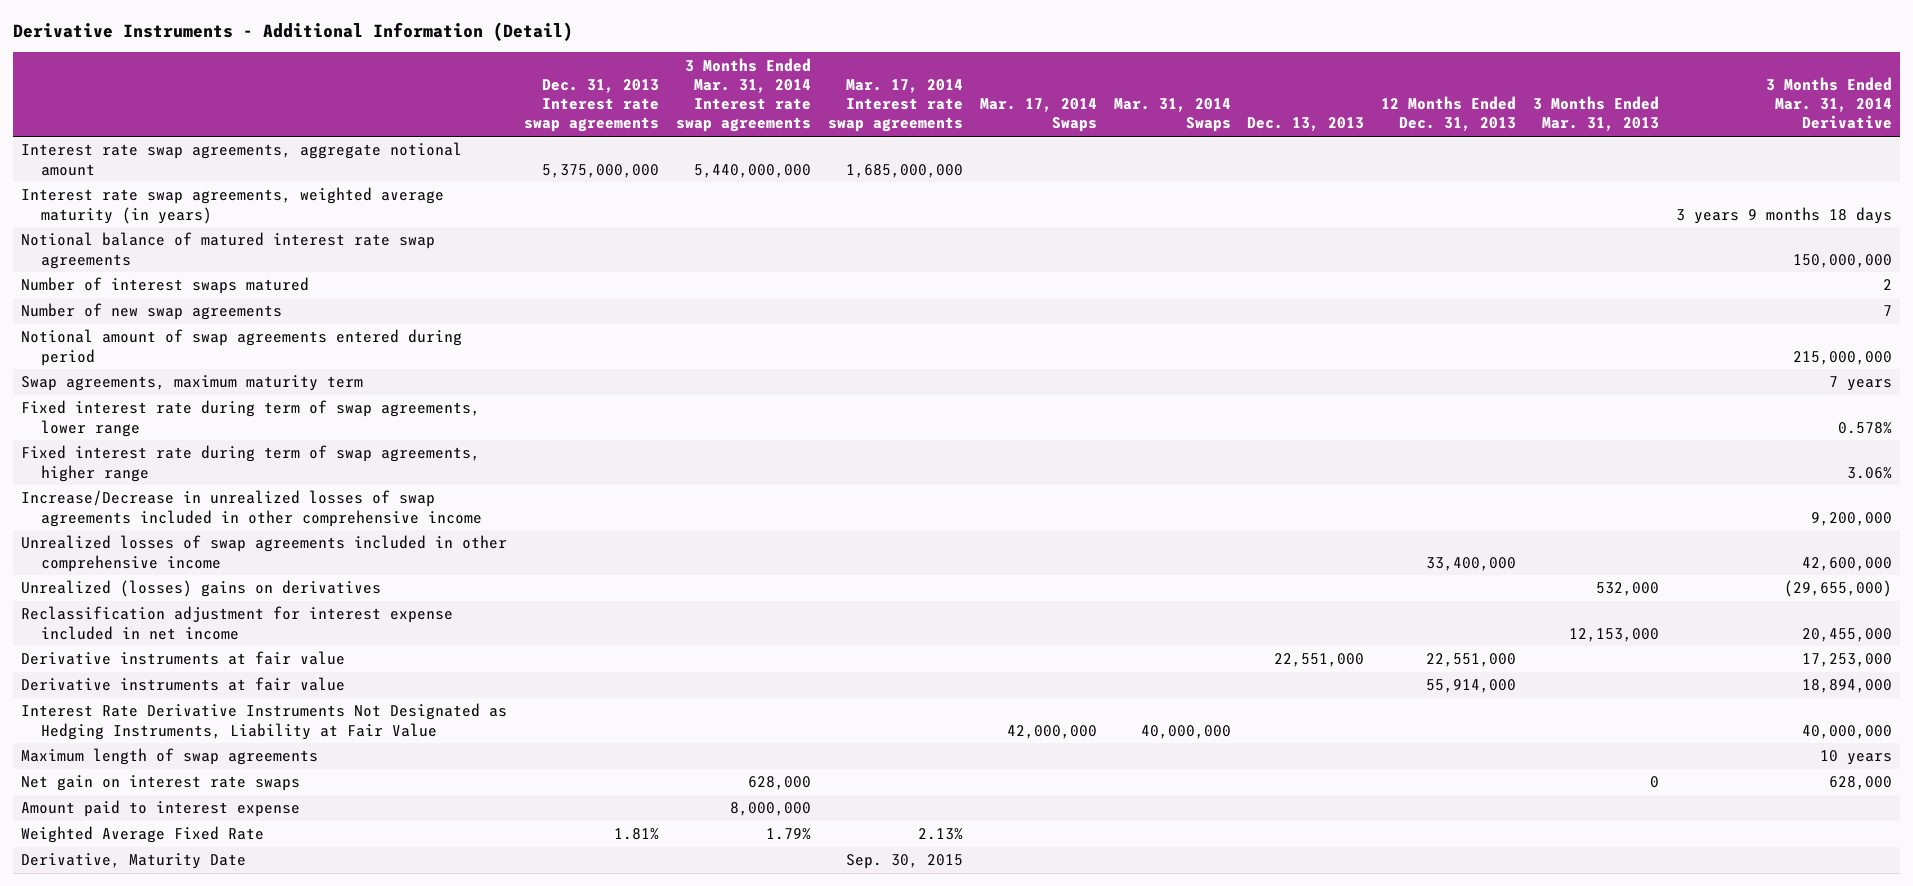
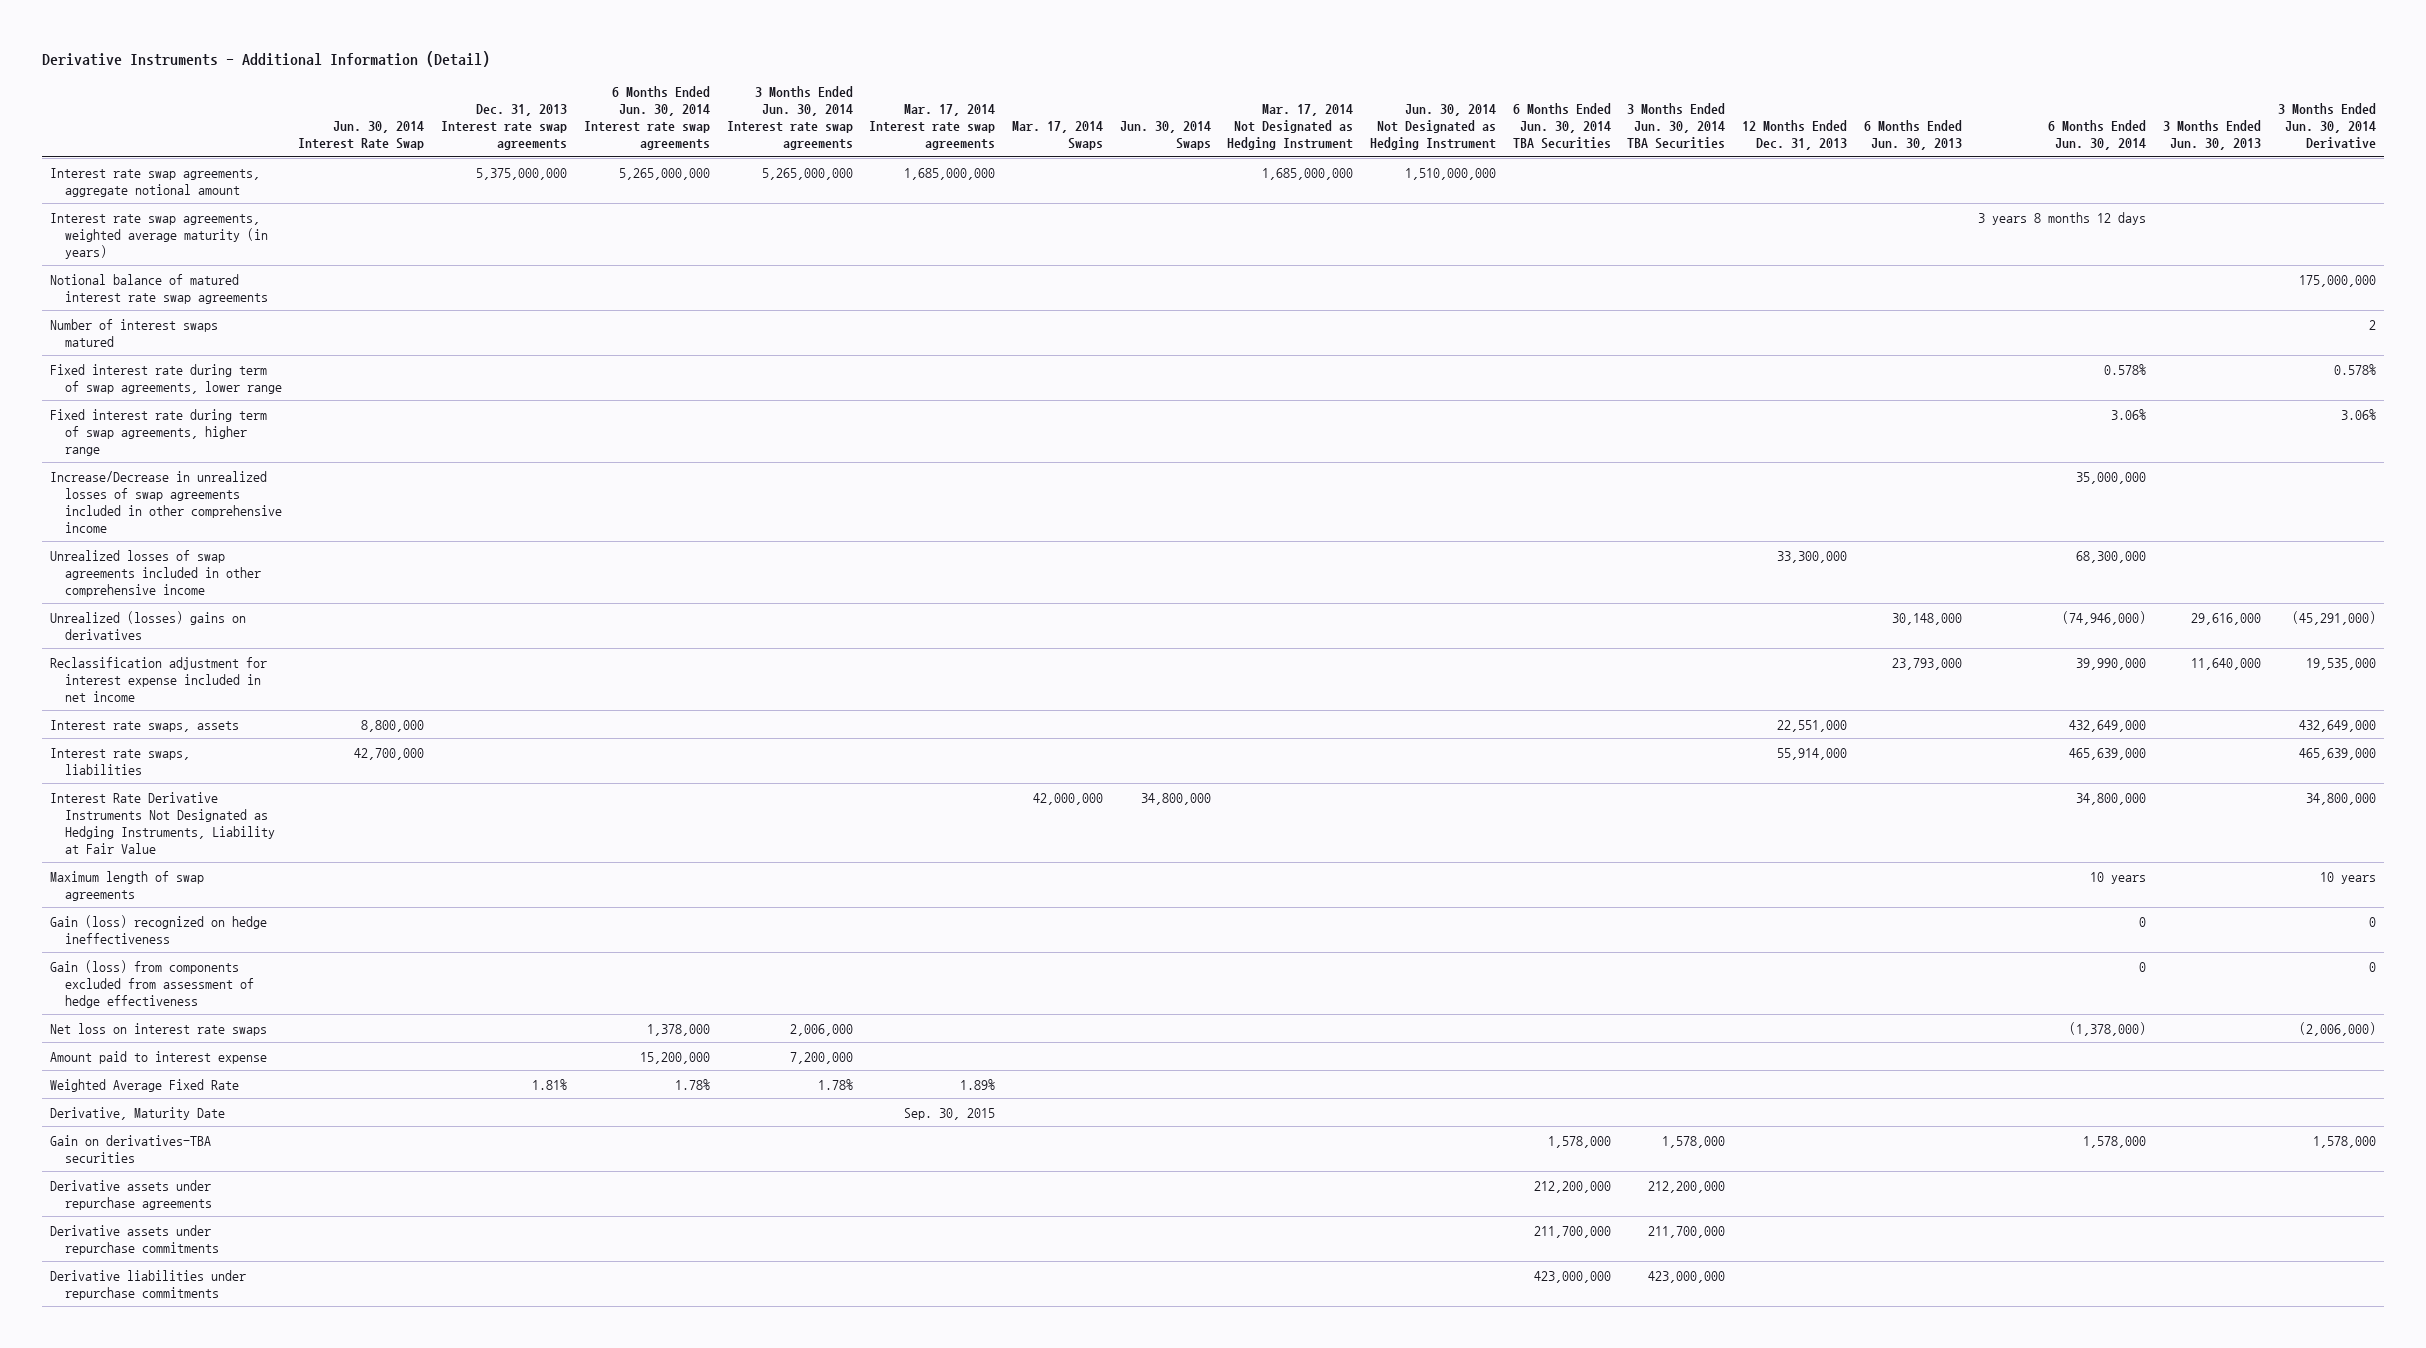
- | Dec. 31, 2013 Interest rate swap agreements | 3 Months Ended Mar. 31, 2014 Interest rate swap agreements | Mar. 17, 2014 Interest rate swap agreements | Mar. 17, 2014 Swaps | Mar. 31, 2014 Swaps | Dec. 13, 2013 | 12 Months Ended Dec. 31, 2013 | 3 Months Ended Mar. 31, 2013 | 3 Months Ended Mar. 31, 2014 Derivative
+ | Jun. 30, 2014 Interest Rate Swap | Dec. 31, 2013 Interest rate swap agreements | 6 Months Ended Jun. 30, 2014 Interest rate swap agreements | 3 Months Ended Jun. 30, 2014 Interest rate swap agreements | Mar. 17, 2014 Interest rate swap agreements | Mar. 17, 2014 Swaps | Jun. 30, 2014 Swaps | Mar. 17, 2014 Not Designated as Hedging Instrument | Jun. 30, 2014 Not Designated as Hedging Instrument | 6 Months Ended Jun. 30, 2014 TBA Securities | 3 Months Ended Jun. 30, 2014 TBA Securities | 12 Months Ended Dec. 31, 2013 | 6 Months Ended Jun. 30, 2013 | 6 Months Ended Jun. 30, 2014 | 3 Months Ended Jun. 30, 2013 | 3 Months Ended Jun. 30, 2014 Derivative
- Number of new swap agreements | | | | | | | | | 7
- Notional amount of swap agreements entered during period | | | | | | | | | 215,000,000
- Swap agreements, maximum maturity term | | | | | | | | | 7 years
- Unrealized losses of swap agreements included in other comprehensive income | | | | | | | 33,400,000 | | 42,600,000
+ Unrealized losses of swap agreements included in other comprehensive income | | | | | | | | | | | | 33,300,000 | | 68,300,000 | |
- Derivative instruments at fair value | | | | | | 22,551,000 | 22,551,000 | | 17,253,000
- Derivative instruments at fair value | | | | | | | 55,914,000 | | 18,894,000
+ Interest rate swaps, assets | 8,800,000 | | | | | | | | | | | 22,551,000 | | 432,649,000 | | 432,649,000
+ Interest rate swaps, liabilities | 42,700,000 | | | | | | | | | | | 55,914,000 | | 465,639,000 | | 465,639,000
- Net gain on interest rate swaps | | 628,000 | | | | | | 0 | 628,000
+ Gain (loss) recognized on hedge ineffectiveness | | | | | | | | | | | | | | 0 | | 0
+ Gain (loss) from components excluded from assessment of hedge effectiveness | | | | | | | | | | | | | | 0 | | 0
+ Net loss on interest rate swaps | | | 1,378,000 | 2,006,000 | | | | | | | | | | (1,378,000) | | (2,006,000)
- Weighted Average Fixed Rate | 1.81% | 1.79% | 2.13% | | | | | |
+ Weighted Average Fixed Rate | | 1.81% | 1.78% | 1.78% | 1.89% | | | | | | | | | | |
+ Gain on derivatives-TBA securities | | | | | | | | | | 1,578,000 | 1,578,000 | | | 1,578,000 | | 1,578,000
+ Derivative assets under repurchase agreements | | | | | | | | | | 212,200,000 | 212,200,000 | | | | |
+ Derivative assets under repurchase commitments | | | | | | | | | | 211,700,000 | 211,700,000 | | | | |
+ Derivative liabilities under repurchase commitments | | | | | | | | | | 423,000,000 | 423,000,000 | | | | |

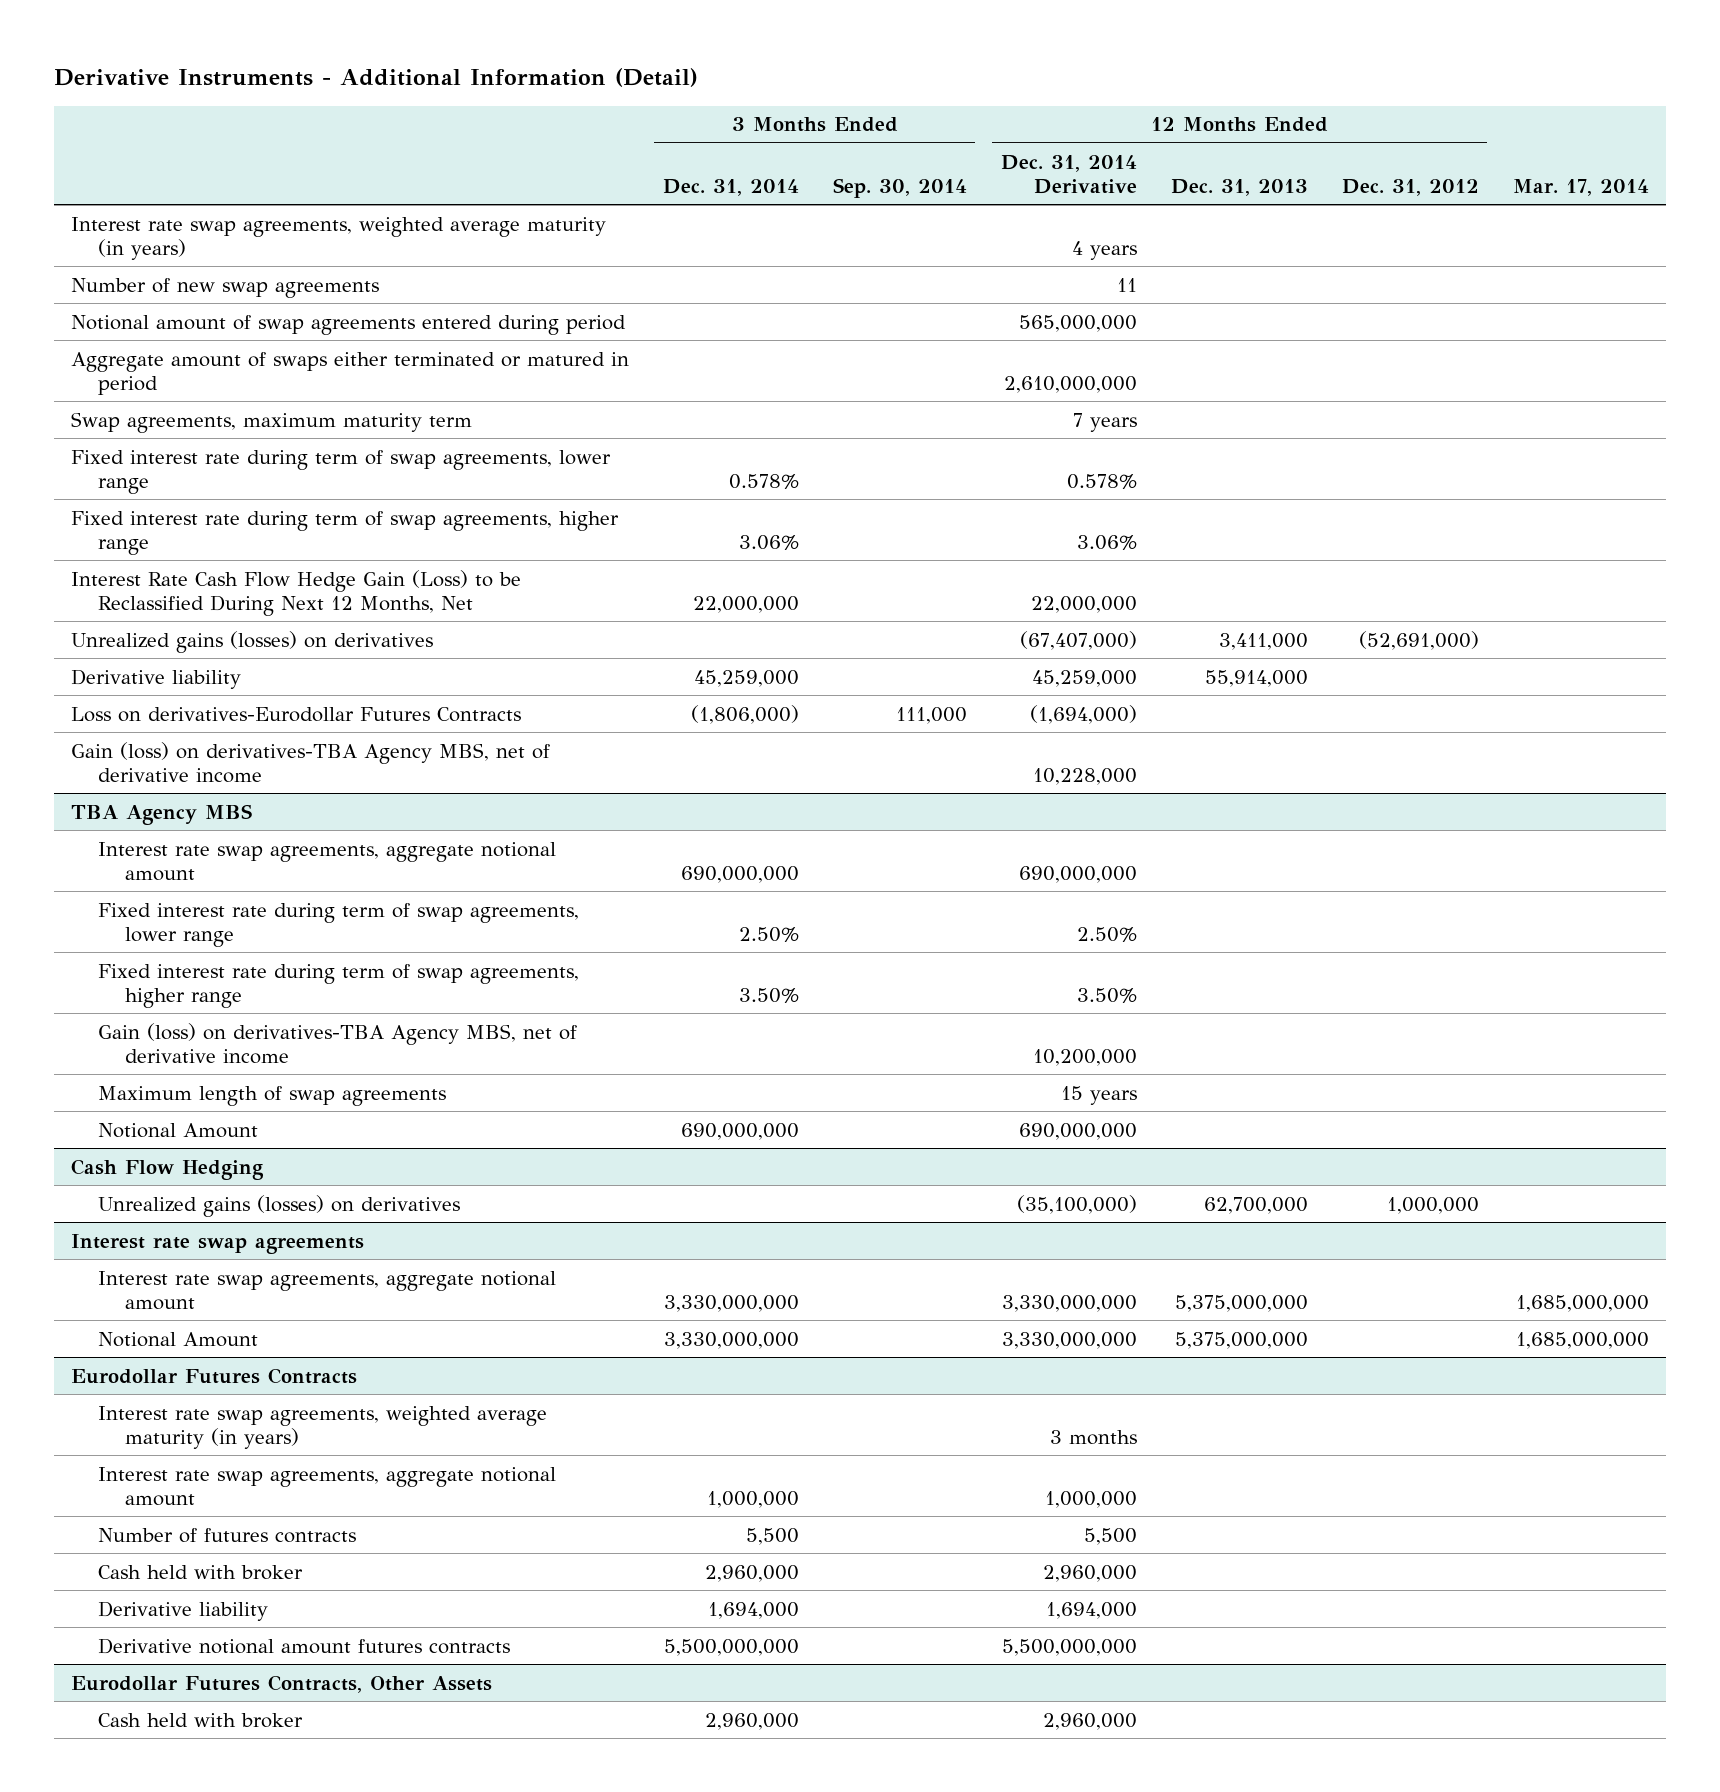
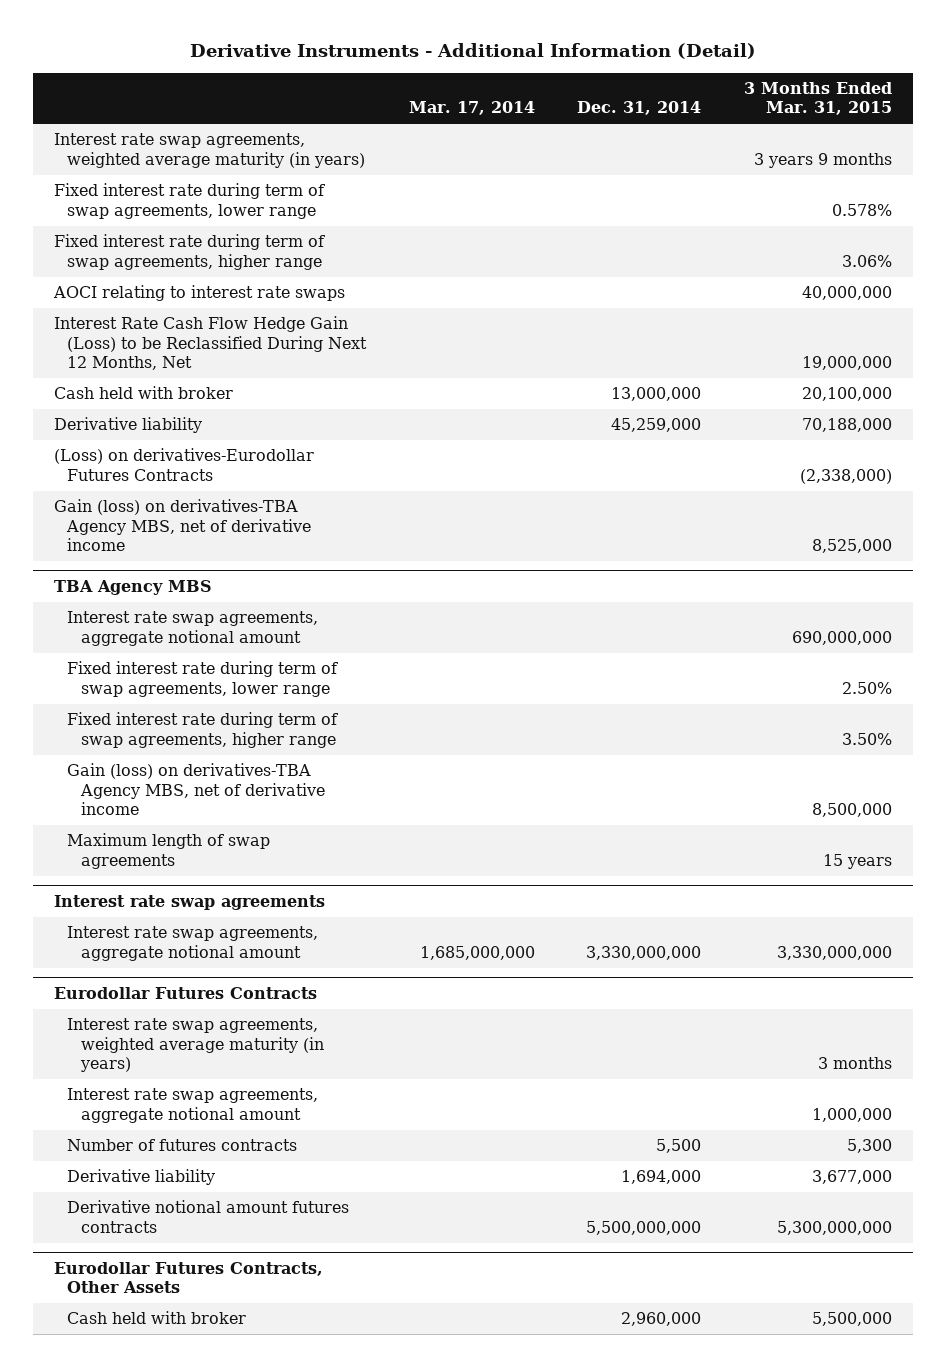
- | 3 Months Ended Dec. 31, 2014 | 3 Months Ended Sep. 30, 2014 | 12 Months Ended Dec. 31, 2014 Derivative | 12 Months Ended Dec. 31, 2013 | 12 Months Ended Dec. 31, 2012 | Mar. 17, 2014
+ | Mar. 17, 2014 | Dec. 31, 2014 | 3 Months Ended Mar. 31, 2015
- Number of new swap agreements | | | 11 | | |
- Notional amount of swap agreements entered during period | | | 565,000,000 | | |
- Aggregate amount of swaps either terminated or matured in period | | | 2,610,000,000 | | |
- Swap agreements, maximum maturity term | | | 7 years | | |
+ AOCI relating to interest rate swaps | | | 40,000,000
- Unrealized gains (losses) on derivatives | | | (67,407,000) | 3,411,000 | (52,691,000) |
+ Cash held with broker | | 13,000,000 | 20,100,000
- Loss on derivatives-Eurodollar Futures Contracts | (1,806,000) | 111,000 | (1,694,000) | | |
+ (Loss) on derivatives-Eurodollar Futures Contracts | | | (2,338,000)
@ TBA Agency MBS
- Notional Amount | 690,000,000 | | 690,000,000 | | |
- Cash Flow Hedging
- Unrealized gains (losses) on derivatives | | | (35,100,000) | 62,700,000 | 1,000,000 |
@ Interest rate swap agreements
- Notional Amount | 3,330,000,000 | | 3,330,000,000 | 5,375,000,000 | | 1,685,000,000
@ Eurodollar Futures Contracts
- Cash held with broker | 2,960,000 | | 2,960,000 | | |

